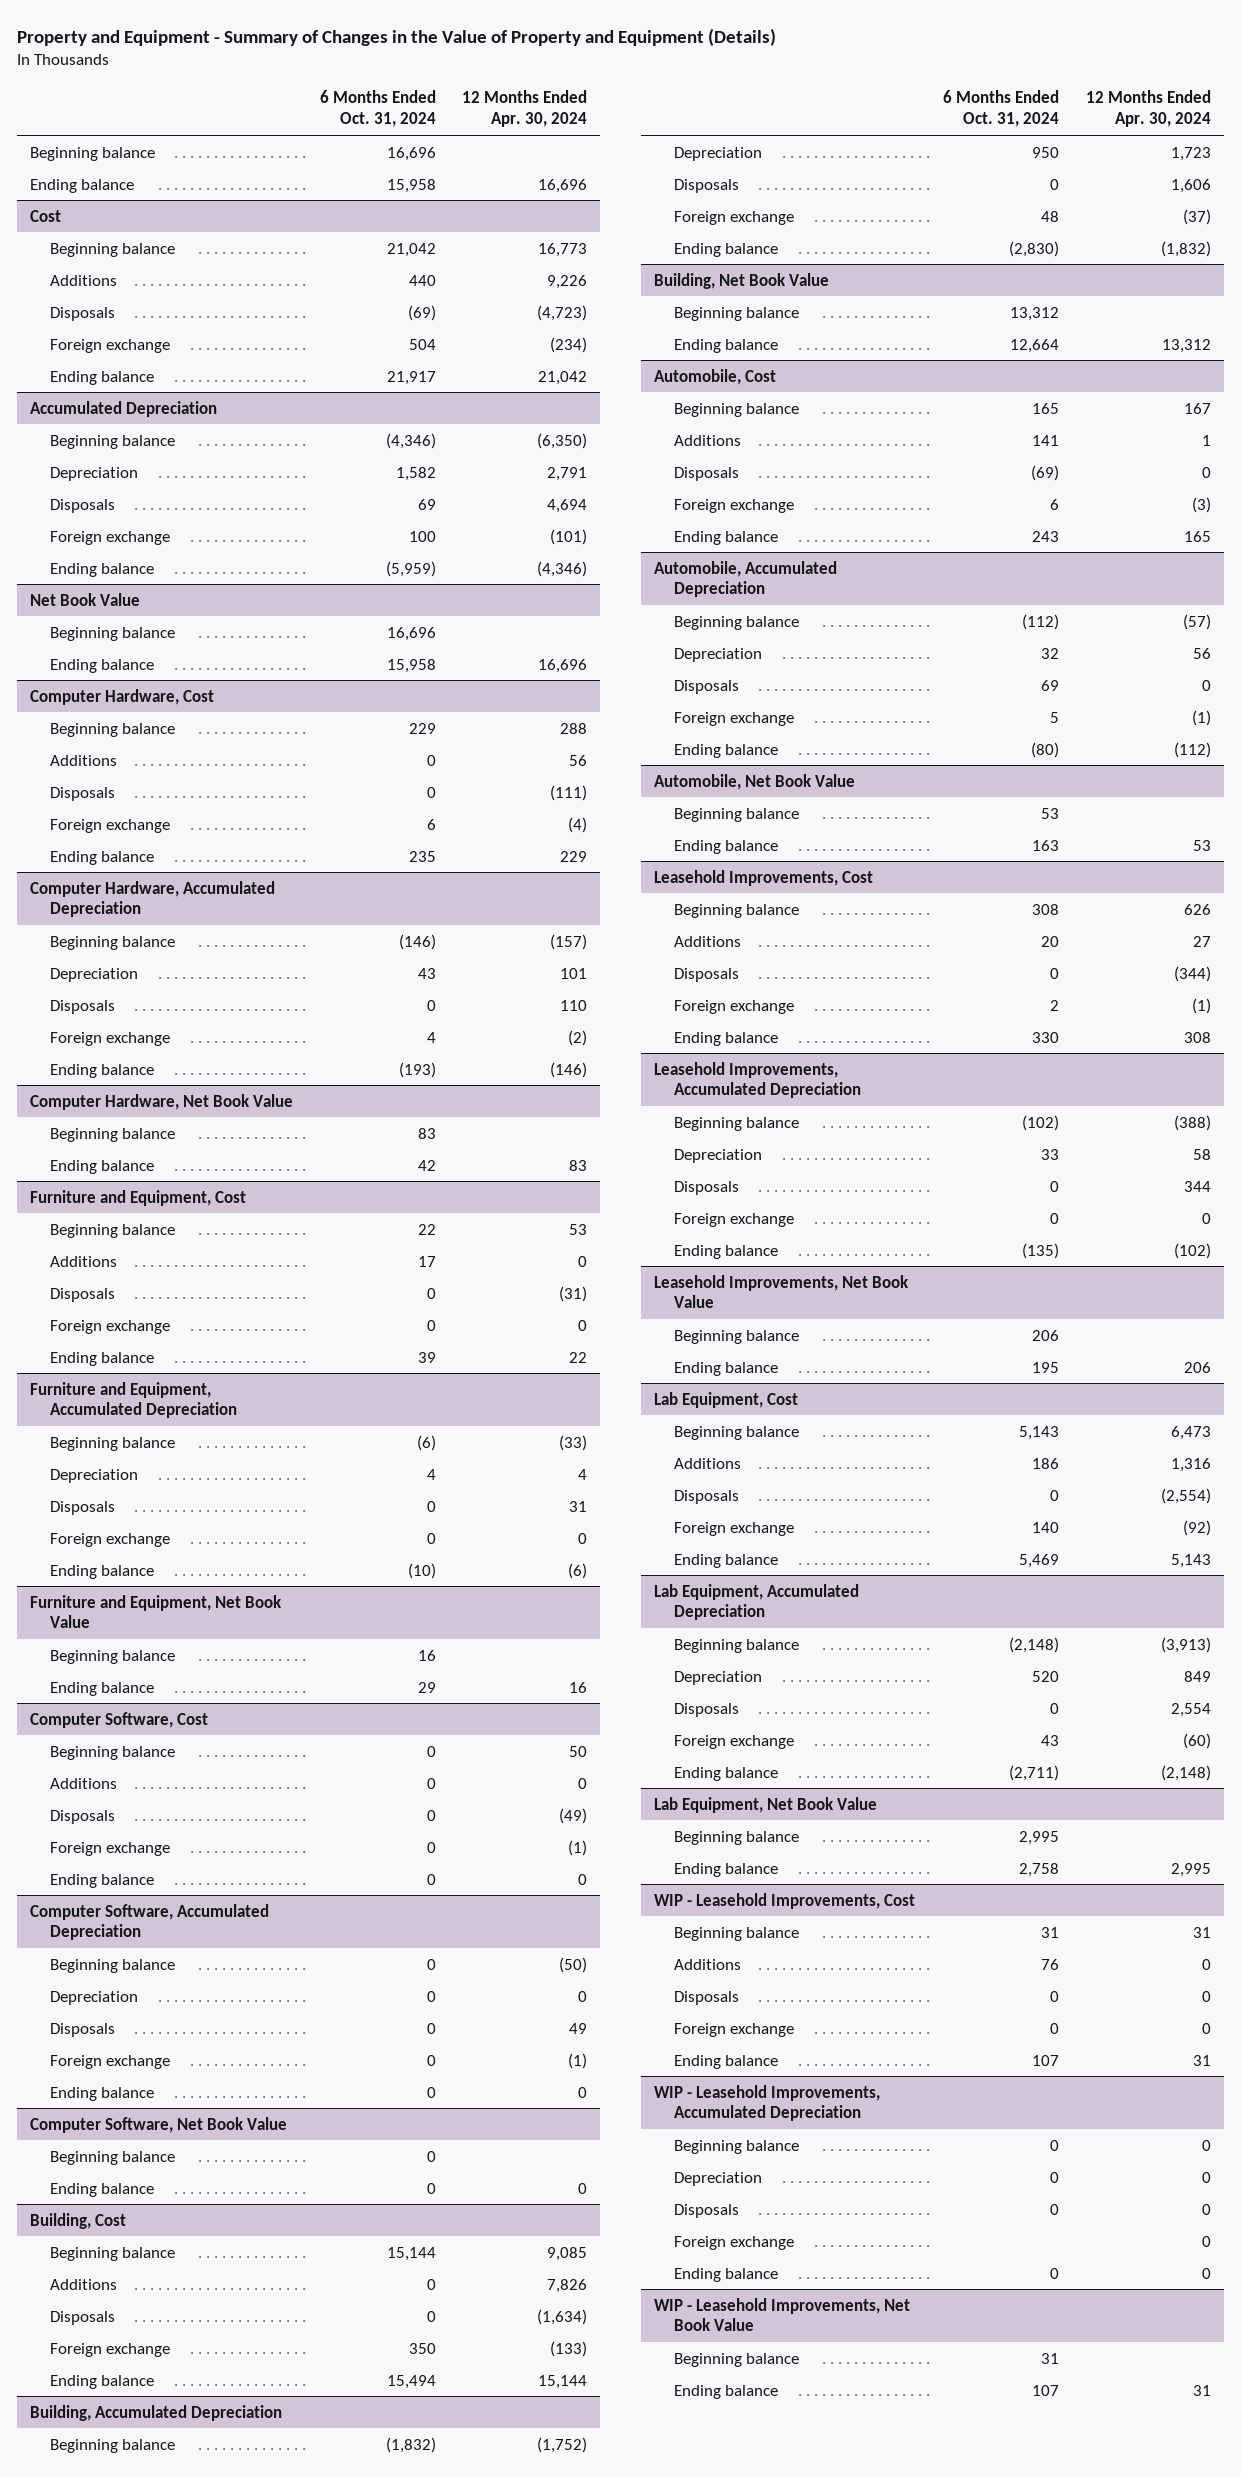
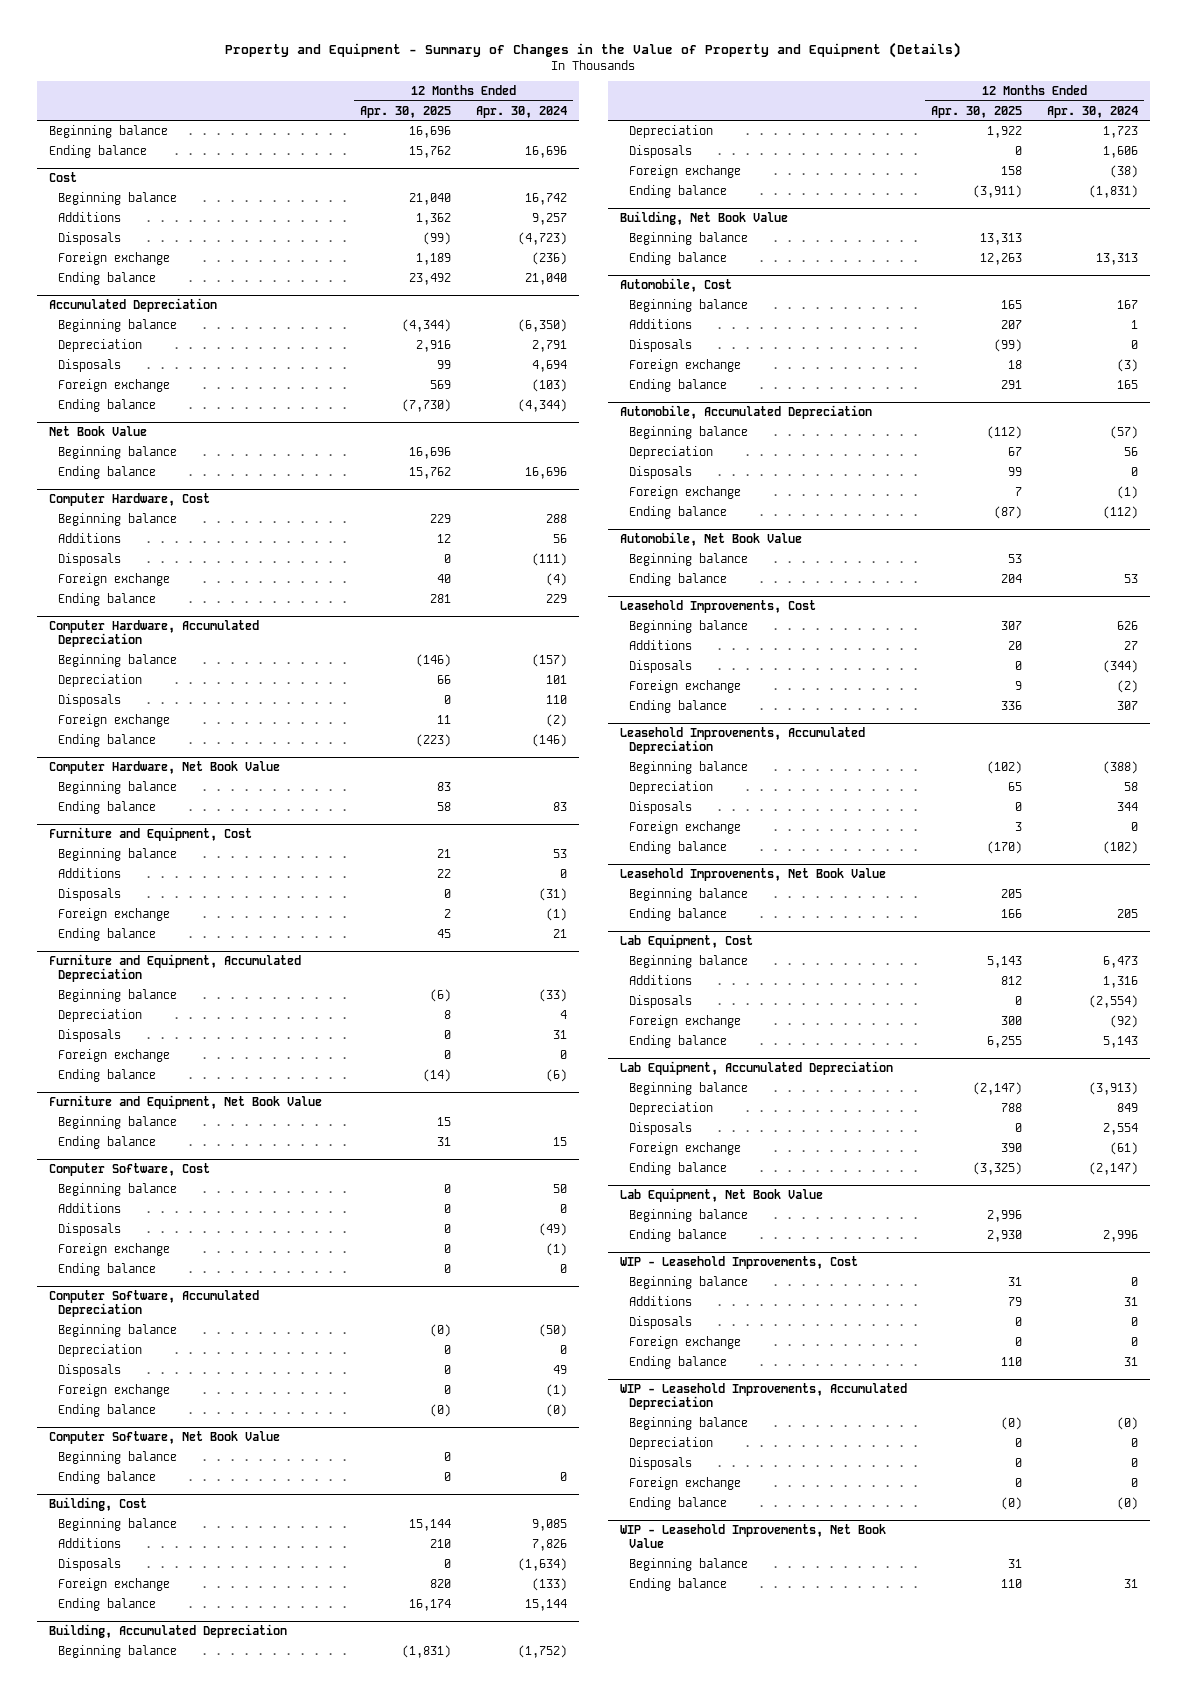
- | 6 Months Ended Oct. 31, 2024 | 12 Months Ended Apr. 30, 2024
+ | 12 Months Ended Apr. 30, 2025 | 12 Months Ended Apr. 30, 2024
@ Cost
- Beginning balance | 21,042 | 16,773
- Additions | 440 | 9,226
+ Beginning balance | 21,040 | 16,742
+ Additions | 1,362 | 9,257
- Foreign exchange | 504 | (234)
- Ending balance | 21,917 | 21,042
+ Foreign exchange | 1,189 | (236)
+ Ending balance | 23,492 | 21,040
@ Accumulated Depreciation
- Foreign exchange | 100 | (101)
- Ending balance | (5,959) | (4,346)
+ Foreign exchange | 569 | (103)
+ Ending balance | (7,730) | (4,344)
@ Furniture and Equipment, Cost
- Foreign exchange | 0 | 0
- Ending balance | 39 | 22
+ Foreign exchange | 2 | (1)
+ Ending balance | 45 | 21
@ Furniture and Equipment, Net Book Value
- Ending balance | 29 | 16
+ Ending balance | 31 | 15
@ Computer Software, Accumulated Depreciation
- Ending balance | 0 | 0
+ Ending balance | (0) | (0)
@ Building, Accumulated Depreciation
- Foreign exchange | 48 | (37)
- Ending balance | (2,830) | (1,832)
+ Foreign exchange | 158 | (38)
+ Ending balance | (3,911) | (1,831)
@ Building, Net Book Value
- Ending balance | 12,664 | 13,312
+ Ending balance | 12,263 | 13,313
@ Leasehold Improvements, Cost
- Foreign exchange | 2 | (1)
- Ending balance | 330 | 308
+ Foreign exchange | 9 | (2)
+ Ending balance | 336 | 307
@ Leasehold Improvements, Net Book Value
- Ending balance | 195 | 206
+ Ending balance | 166 | 205
@ Lab Equipment, Accumulated Depreciation
- Foreign exchange | 43 | (60)
- Ending balance | (2,711) | (2,148)
+ Foreign exchange | 390 | (61)
+ Ending balance | (3,325) | (2,147)
@ Lab Equipment, Net Book Value
- Ending balance | 2,758 | 2,995
+ Ending balance | 2,930 | 2,996
@ WIP - Leasehold Improvements, Cost
- Beginning balance | 31 | 31
- Additions | 76 | 0
+ Beginning balance | 31 | 0
+ Additions | 79 | 31
@ WIP - Leasehold Improvements, Accumulated Depreciation
- Beginning balance | 0 | 0
+ Beginning balance | (0) | (0)
- Ending balance | 0 | 0
+ Ending balance | (0) | (0)

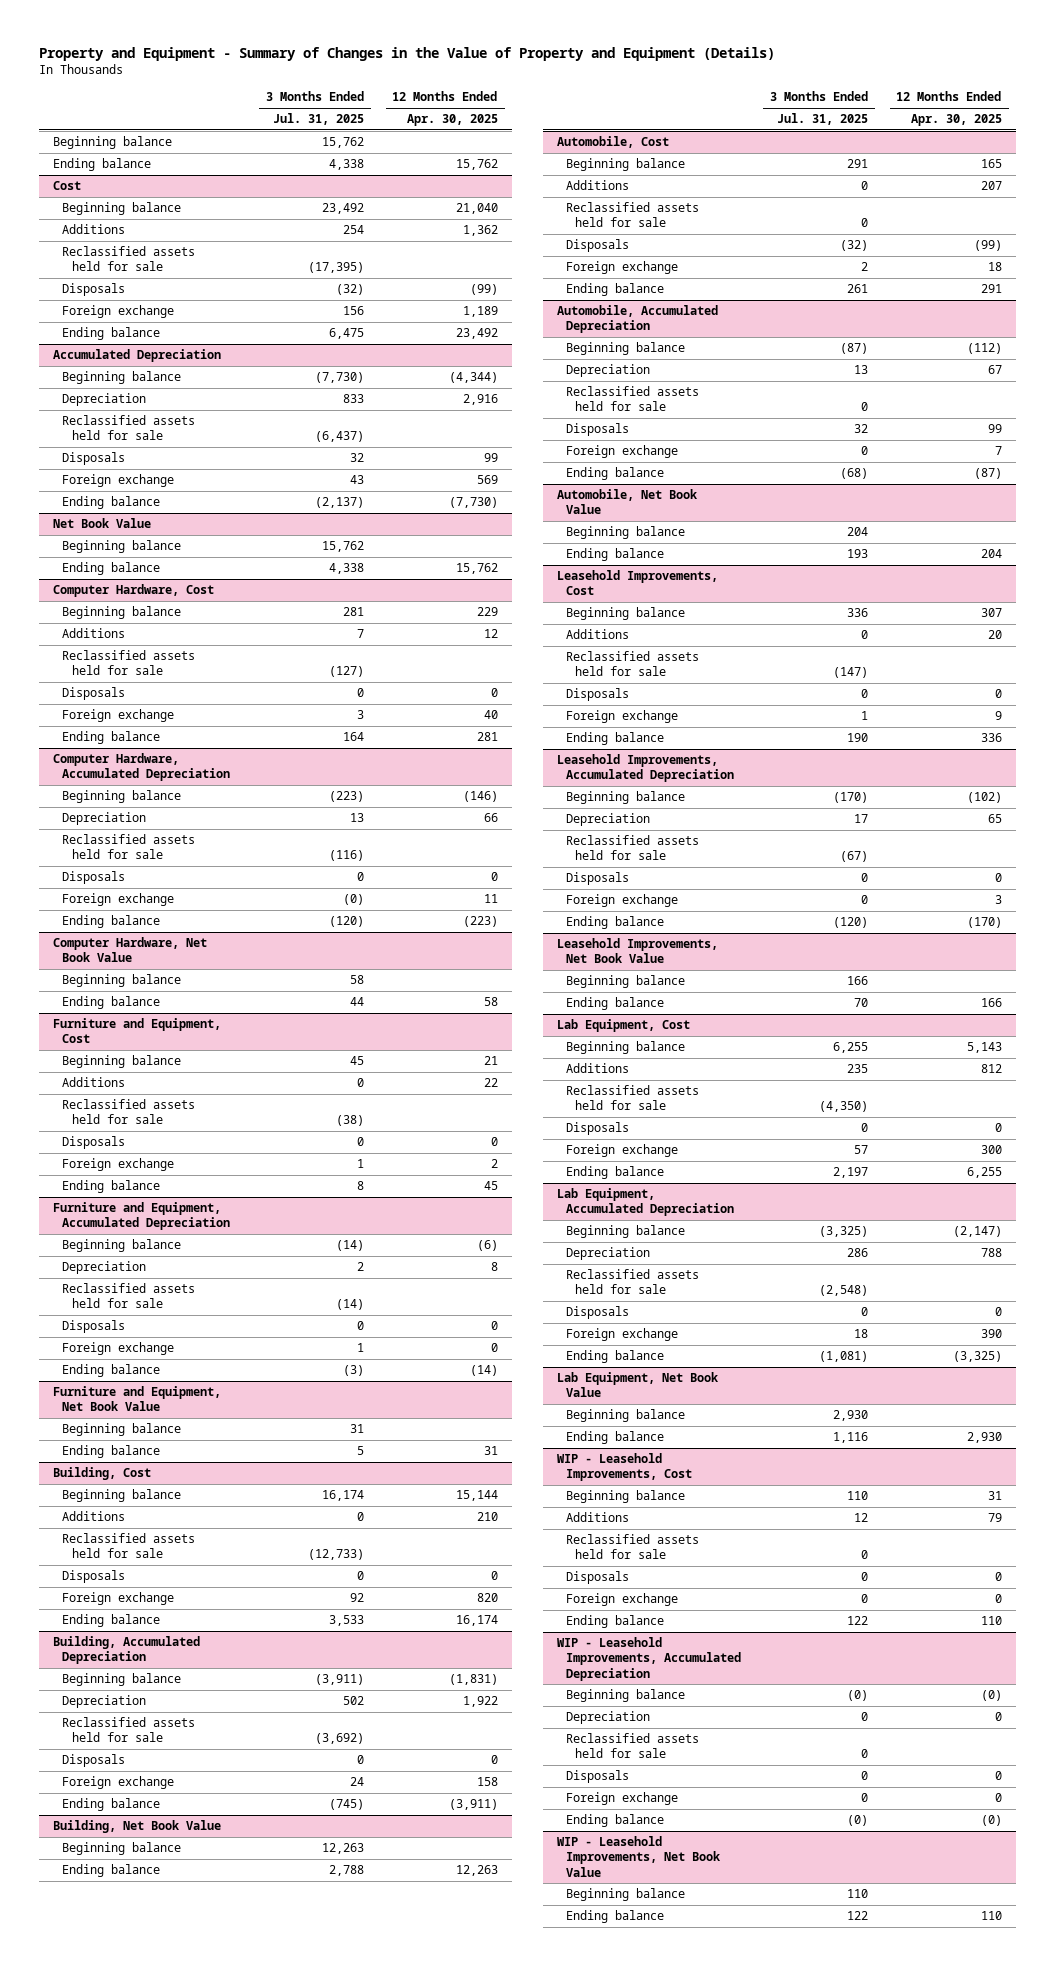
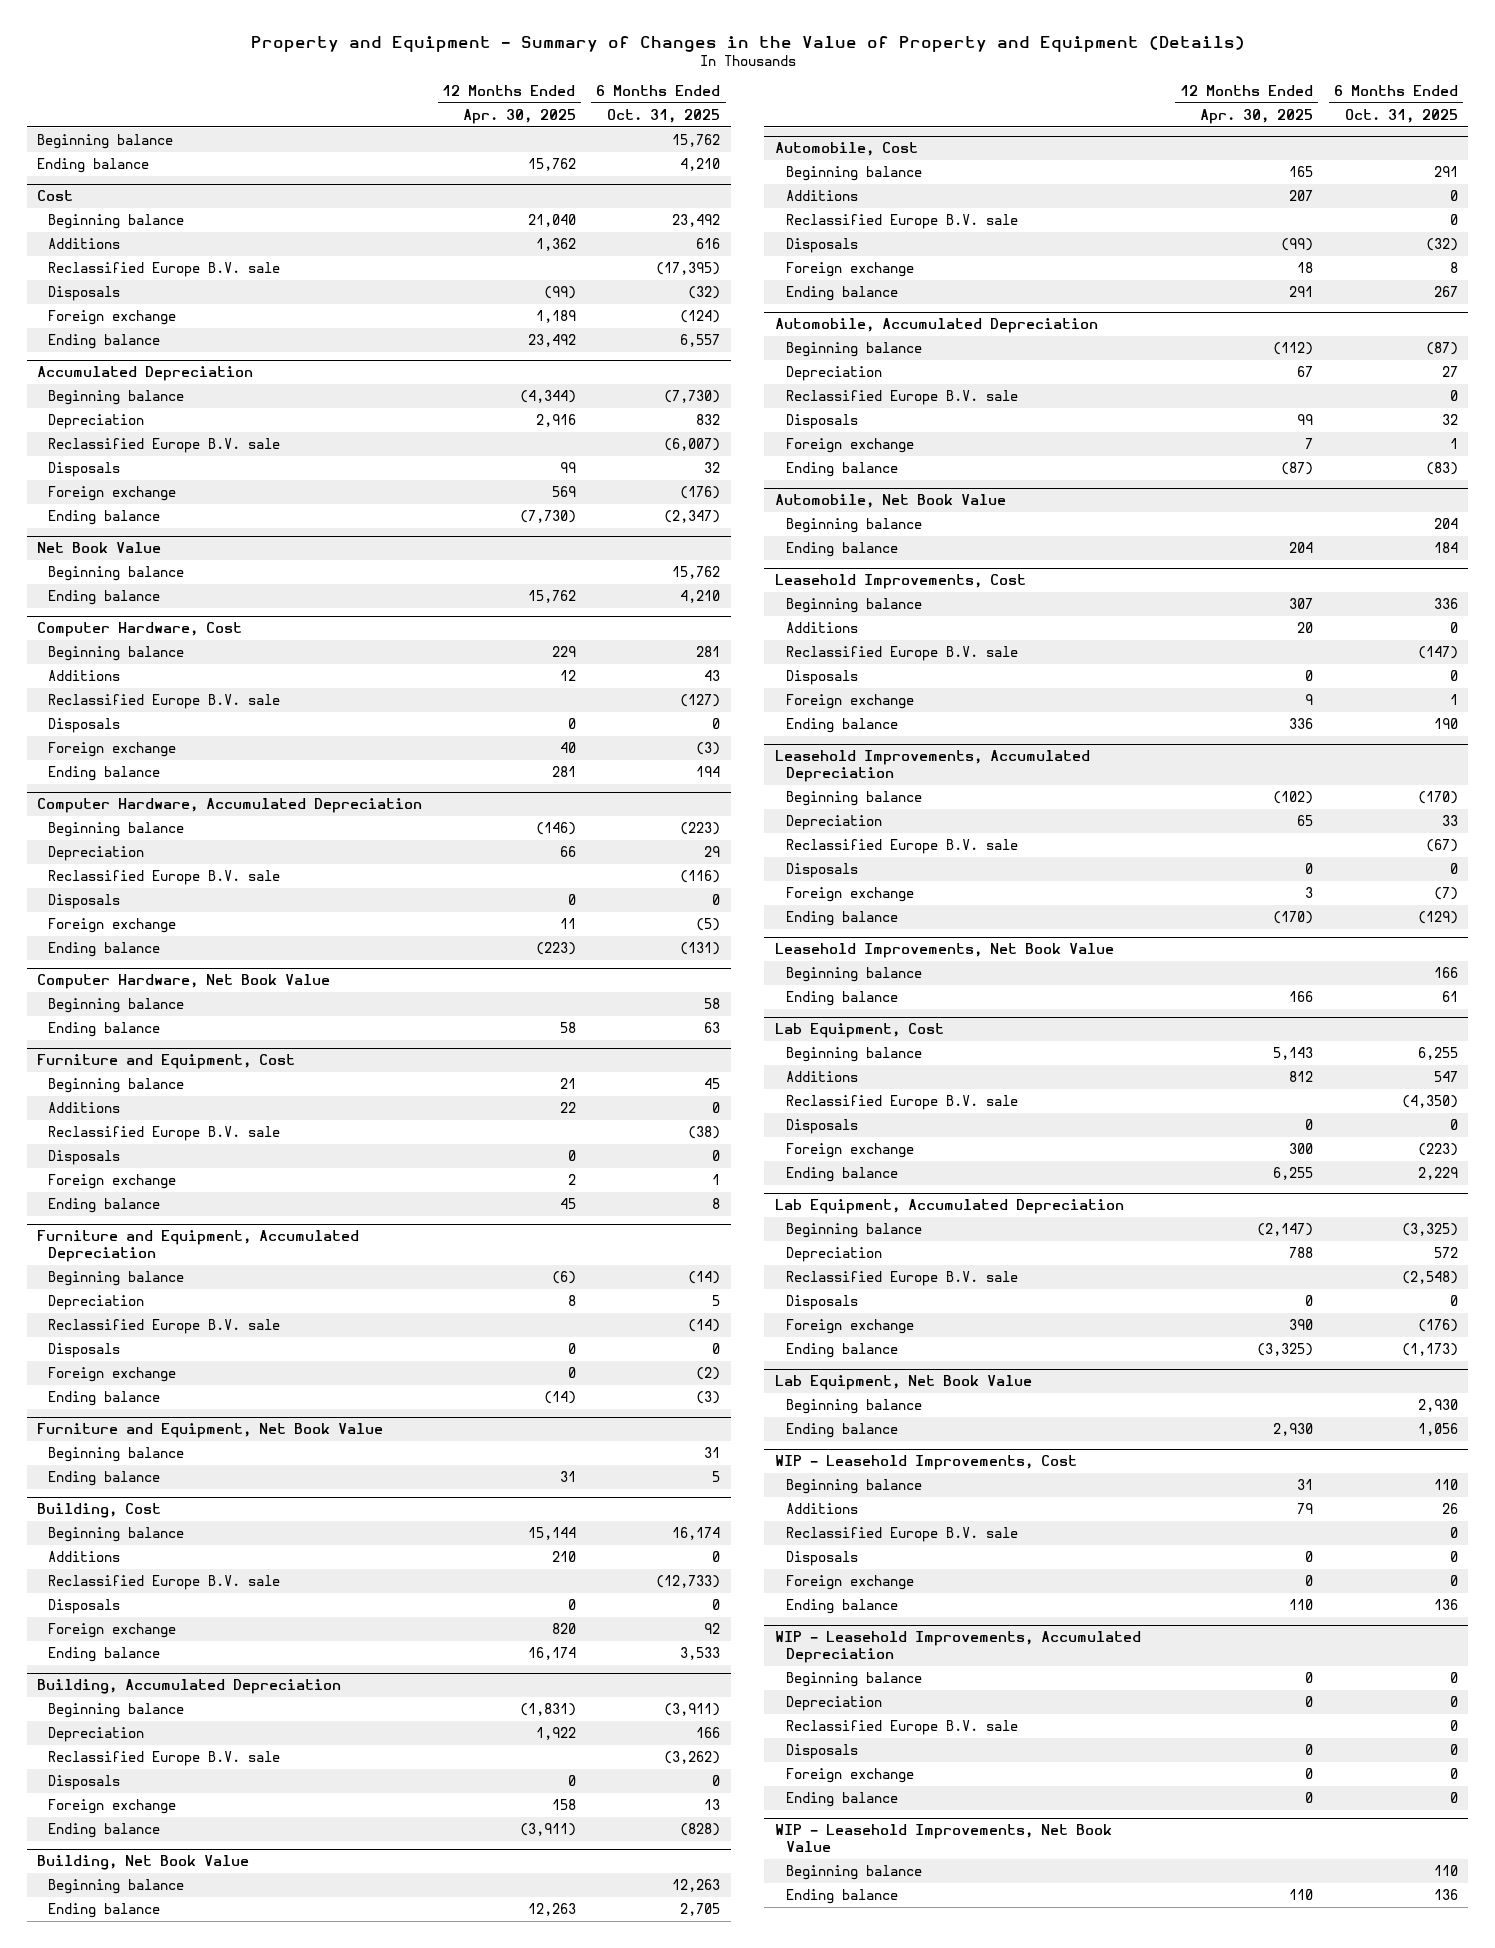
- | 3 Months Ended Jul. 31, 2025 | 12 Months Ended Apr. 30, 2025
+ | 12 Months Ended Apr. 30, 2025 | 6 Months Ended Oct. 31, 2025
@ Cost
- Reclassified assets held for sale | (17,395) |
+ Reclassified Europe B.V. sale | | (17,395)
@ Accumulated Depreciation
- Reclassified assets held for sale | (6,437) |
+ Reclassified Europe B.V. sale | | (6,007)
@ Computer Hardware, Cost
- Reclassified assets held for sale | (127) |
+ Reclassified Europe B.V. sale | | (127)
@ Computer Hardware, Accumulated Depreciation
- Reclassified assets held for sale | (116) |
+ Reclassified Europe B.V. sale | | (116)
@ Furniture and Equipment, Cost
- Reclassified assets held for sale | (38) |
+ Reclassified Europe B.V. sale | | (38)
@ Furniture and Equipment, Accumulated Depreciation
- Reclassified assets held for sale | (14) |
+ Reclassified Europe B.V. sale | | (14)
@ Building, Cost
- Reclassified assets held for sale | (12,733) |
+ Reclassified Europe B.V. sale | | (12,733)
@ Building, Accumulated Depreciation
- Reclassified assets held for sale | (3,692) |
+ Reclassified Europe B.V. sale | | (3,262)
@ Automobile, Cost
- Reclassified assets held for sale | 0 |
+ Reclassified Europe B.V. sale | | 0
@ Automobile, Accumulated Depreciation
- Reclassified assets held for sale | 0 |
+ Reclassified Europe B.V. sale | | 0
@ Leasehold Improvements, Cost
- Reclassified assets held for sale | (147) |
+ Reclassified Europe B.V. sale | | (147)
@ Leasehold Improvements, Accumulated Depreciation
- Reclassified assets held for sale | (67) |
+ Reclassified Europe B.V. sale | | (67)
@ Lab Equipment, Cost
- Reclassified assets held for sale | (4,350) |
+ Reclassified Europe B.V. sale | | (4,350)
@ Lab Equipment, Accumulated Depreciation
- Reclassified assets held for sale | (2,548) |
+ Reclassified Europe B.V. sale | | (2,548)
@ WIP - Leasehold Improvements, Cost
- Reclassified assets held for sale | 0 |
+ Reclassified Europe B.V. sale | | 0
@ WIP - Leasehold Improvements, Accumulated Depreciation
- Beginning balance | (0) | (0)
+ Beginning balance | 0 | 0
- Reclassified assets held for sale | 0 |
+ Reclassified Europe B.V. sale | | 0
- Ending balance | (0) | (0)
+ Ending balance | 0 | 0

